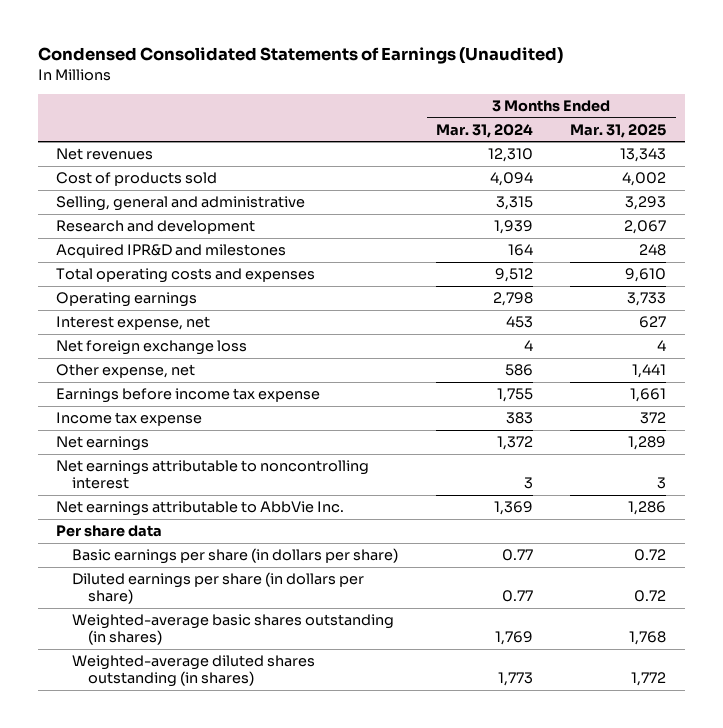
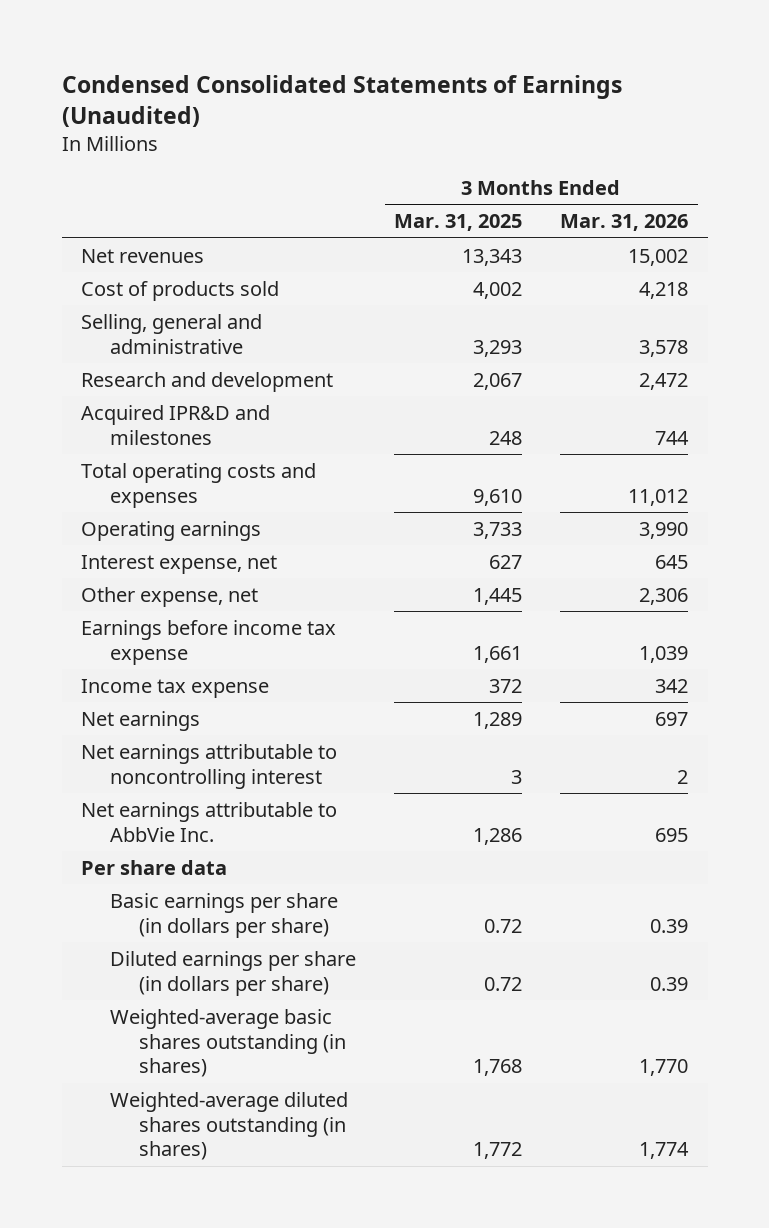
- | 3 Months Ended Mar. 31, 2024 | 3 Months Ended Mar. 31, 2025
+ | 3 Months Ended Mar. 31, 2025 | 3 Months Ended Mar. 31, 2026
- Net foreign exchange loss | 4 | 4
- Other expense, net | 586 | 1,441
+ Other expense, net | 1,445 | 2,306

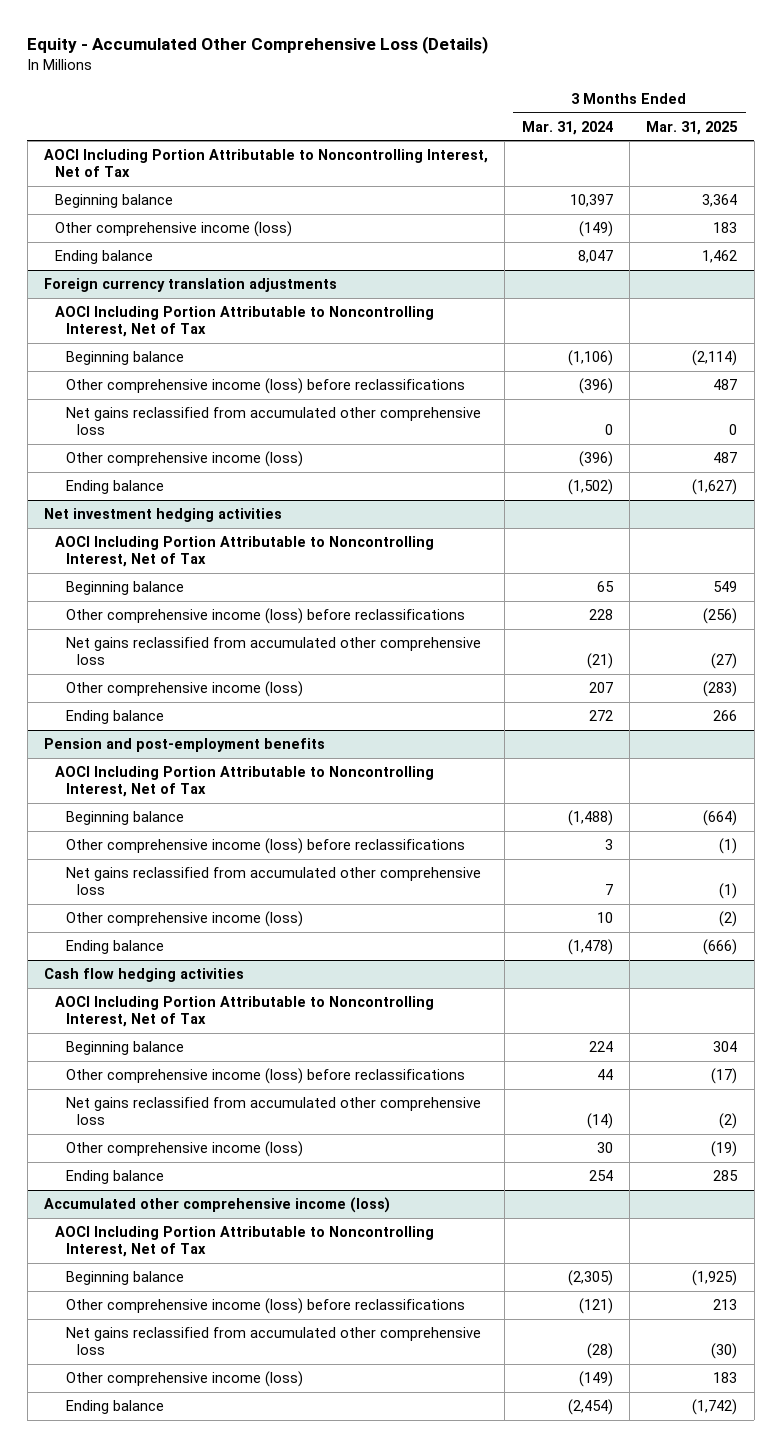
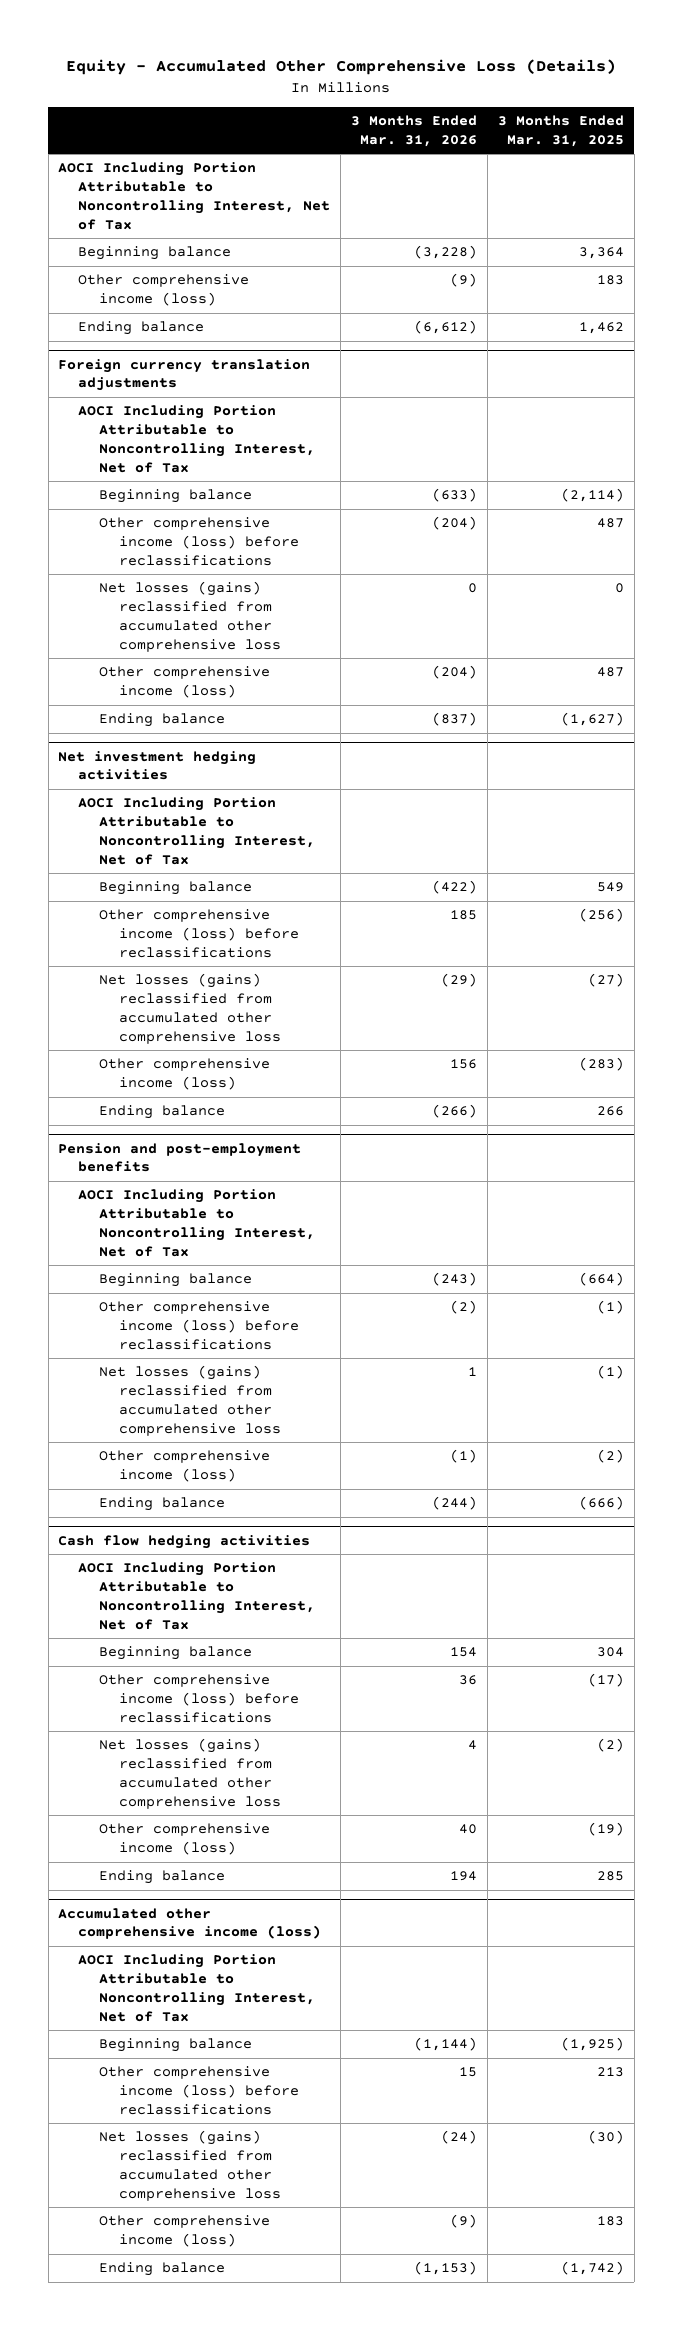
- | 3 Months Ended Mar. 31, 2024 | 3 Months Ended Mar. 31, 2025
+ | 3 Months Ended Mar. 31, 2026 | 3 Months Ended Mar. 31, 2025
@ Foreign currency translation adjustments
- Net gains reclassified from accumulated other comprehensive loss | 0 | 0
+ Net losses (gains) reclassified from accumulated other comprehensive loss | 0 | 0
@ Net investment hedging activities
- Net gains reclassified from accumulated other comprehensive loss | (21) | (27)
+ Net losses (gains) reclassified from accumulated other comprehensive loss | (29) | (27)
@ Pension and post-employment benefits
- Net gains reclassified from accumulated other comprehensive loss | 7 | (1)
+ Net losses (gains) reclassified from accumulated other comprehensive loss | 1 | (1)
@ Cash flow hedging activities
- Net gains reclassified from accumulated other comprehensive loss | (14) | (2)
+ Net losses (gains) reclassified from accumulated other comprehensive loss | 4 | (2)
@ Accumulated other comprehensive income (loss)
- Net gains reclassified from accumulated other comprehensive loss | (28) | (30)
+ Net losses (gains) reclassified from accumulated other comprehensive loss | (24) | (30)

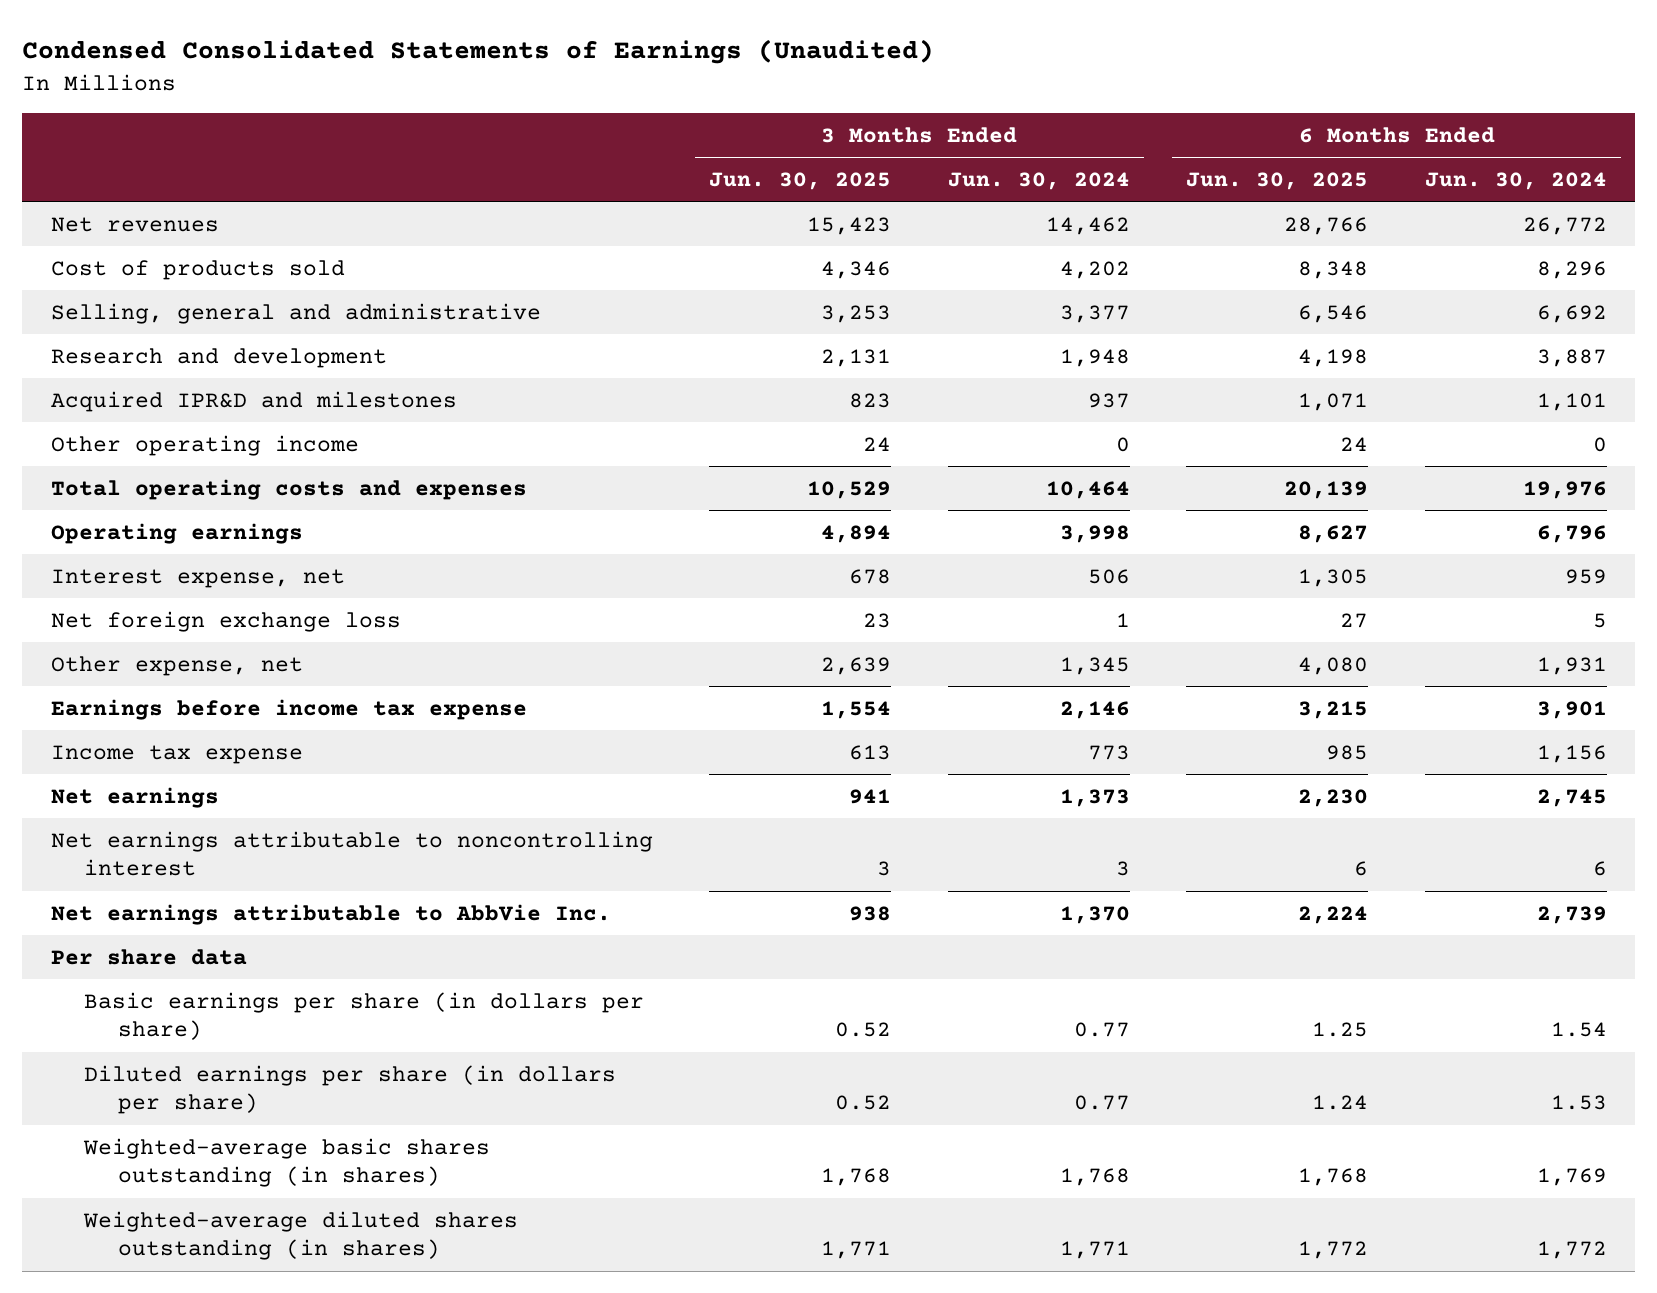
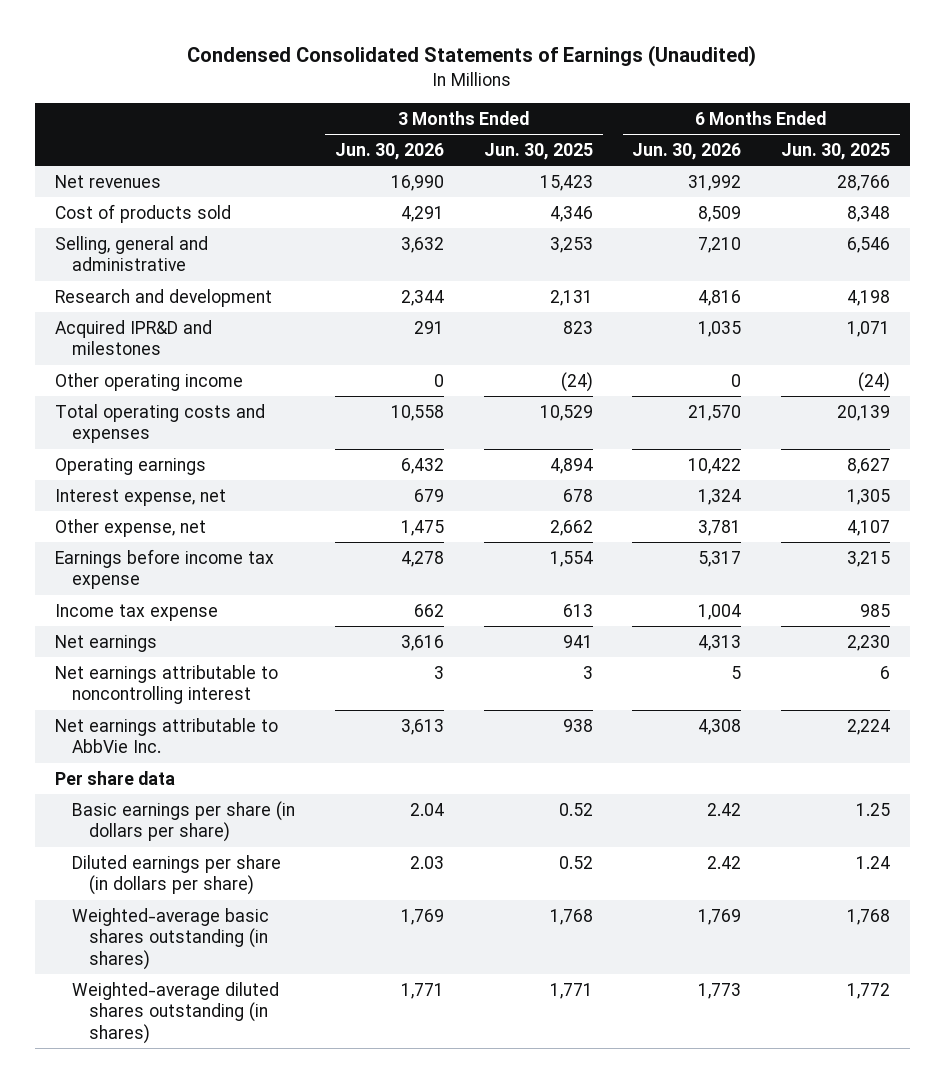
- | 3 Months Ended Jun. 30, 2025 | 3 Months Ended Jun. 30, 2024 | 6 Months Ended Jun. 30, 2025 | 6 Months Ended Jun. 30, 2024
+ | 3 Months Ended Jun. 30, 2026 | 3 Months Ended Jun. 30, 2025 | 6 Months Ended Jun. 30, 2026 | 6 Months Ended Jun. 30, 2025
- Other operating income | 24 | 0 | 24 | 0
+ Other operating income | 0 | (24) | 0 | (24)
- Net foreign exchange loss | 23 | 1 | 27 | 5
- Other expense, net | 2,639 | 1,345 | 4,080 | 1,931
+ Other expense, net | 1,475 | 2,662 | 3,781 | 4,107

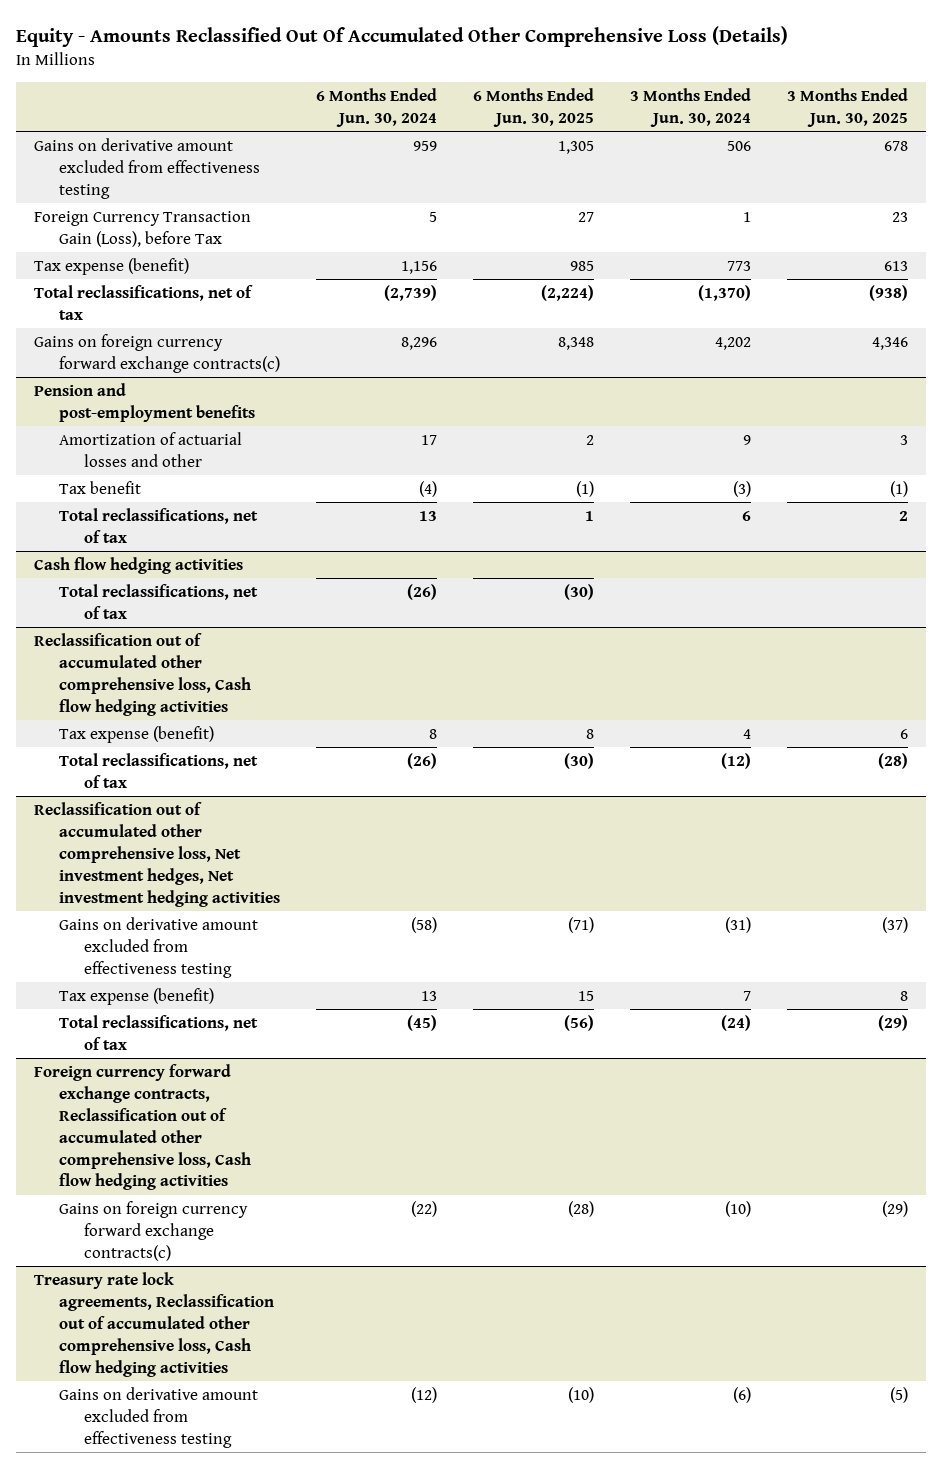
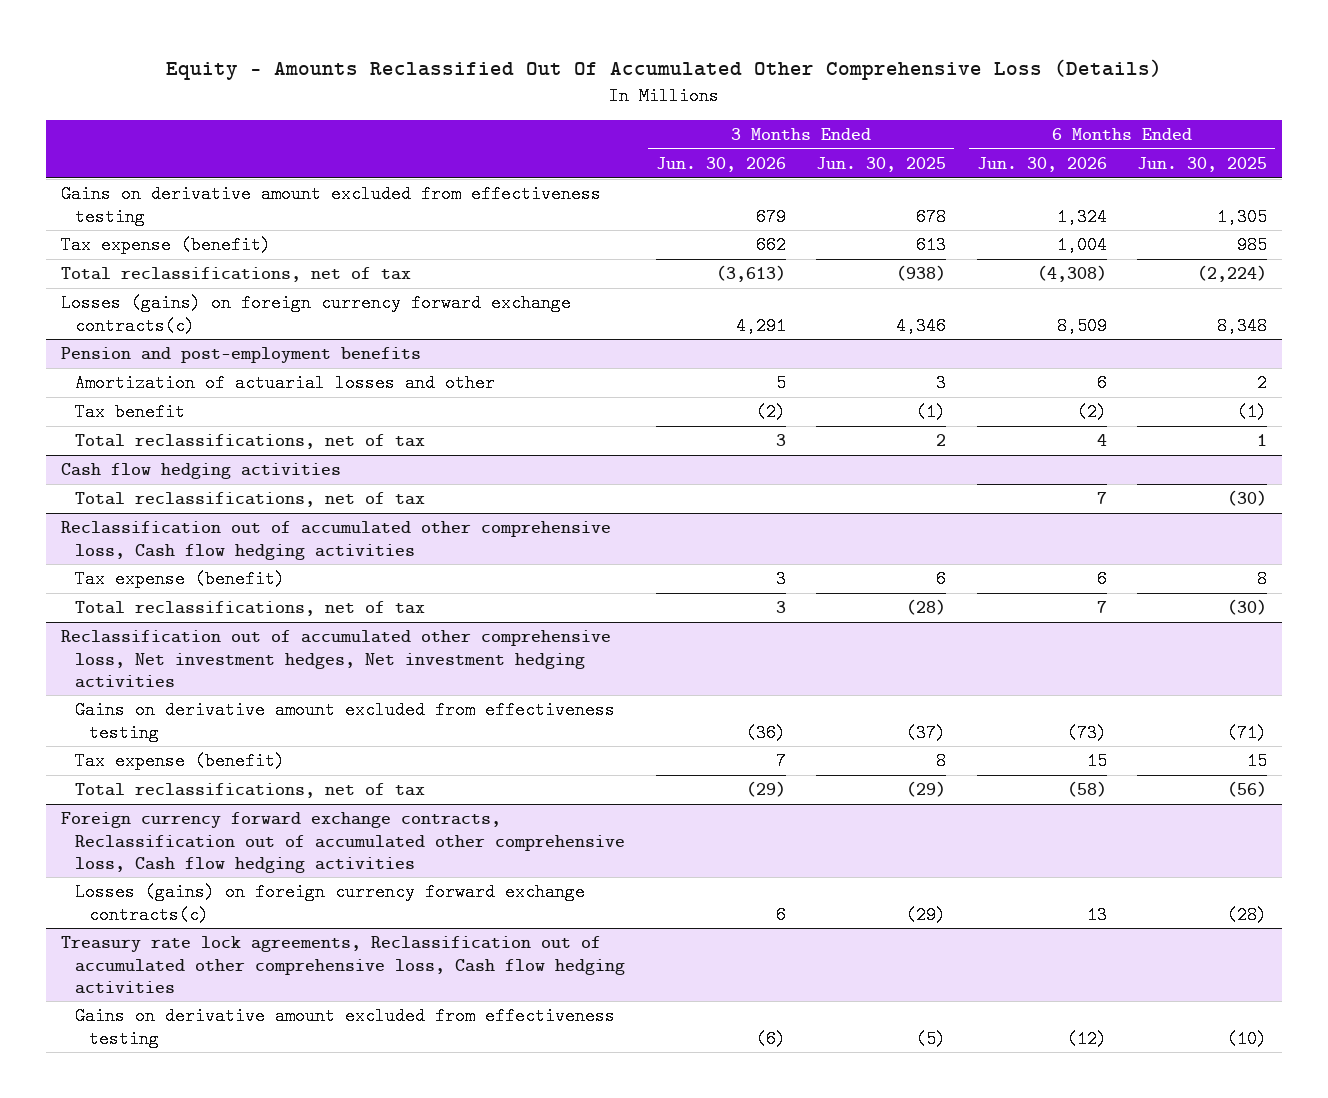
- | 6 Months Ended Jun. 30, 2024 | 6 Months Ended Jun. 30, 2025 | 3 Months Ended Jun. 30, 2024 | 3 Months Ended Jun. 30, 2025
+ | 3 Months Ended Jun. 30, 2026 | 3 Months Ended Jun. 30, 2025 | 6 Months Ended Jun. 30, 2026 | 6 Months Ended Jun. 30, 2025
- Foreign Currency Transaction Gain (Loss), before Tax | 5 | 27 | 1 | 23
- Gains on foreign currency forward exchange contracts(c) | 8,296 | 8,348 | 4,202 | 4,346
+ Losses (gains) on foreign currency forward exchange contracts(c) | 4,291 | 4,346 | 8,509 | 8,348
@ Foreign currency forward exchange contracts, Reclassification out of accumulated other comprehensive loss, Cash flow hedging activities
- Gains on foreign currency forward exchange contracts(c) | (22) | (28) | (10) | (29)
+ Losses (gains) on foreign currency forward exchange contracts(c) | 6 | (29) | 13 | (28)

